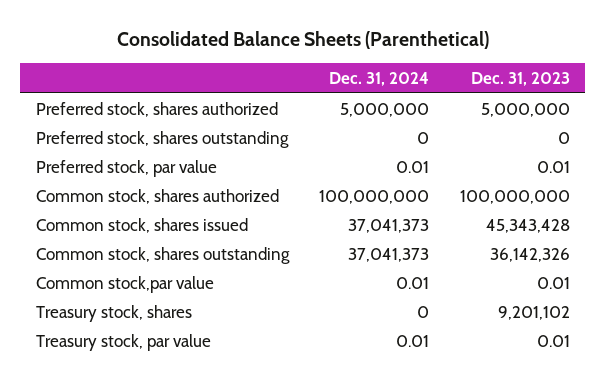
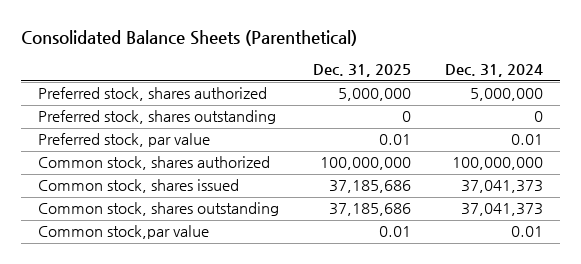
- | Dec. 31, 2024 | Dec. 31, 2023
+ | Dec. 31, 2025 | Dec. 31, 2024
- Treasury stock, shares | 0 | 9,201,102
- Treasury stock, par value | 0.01 | 0.01

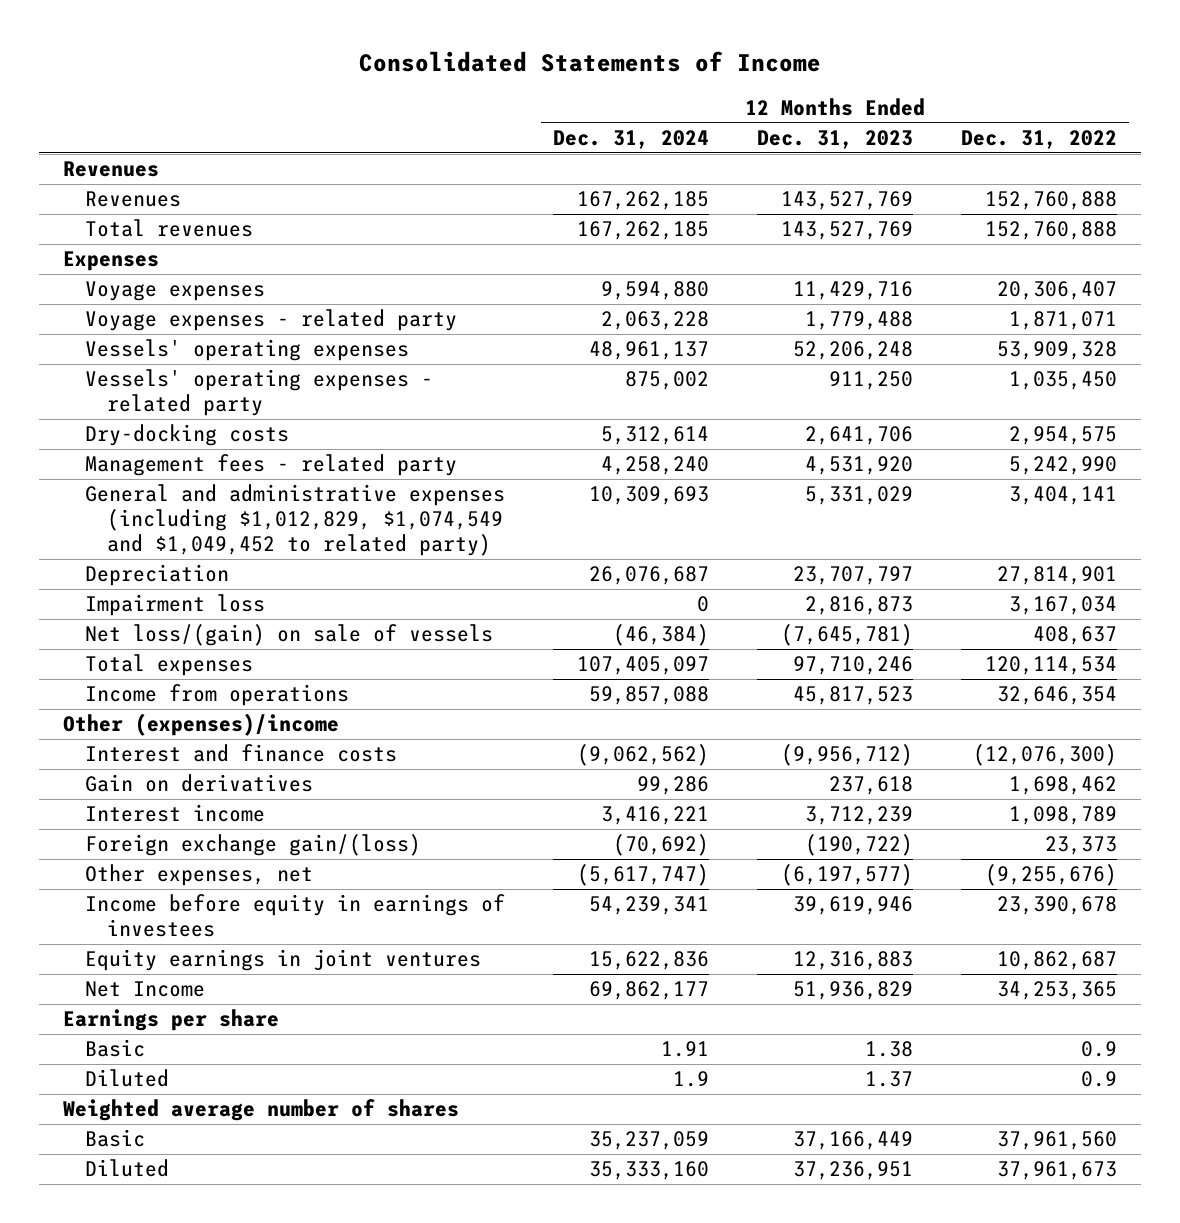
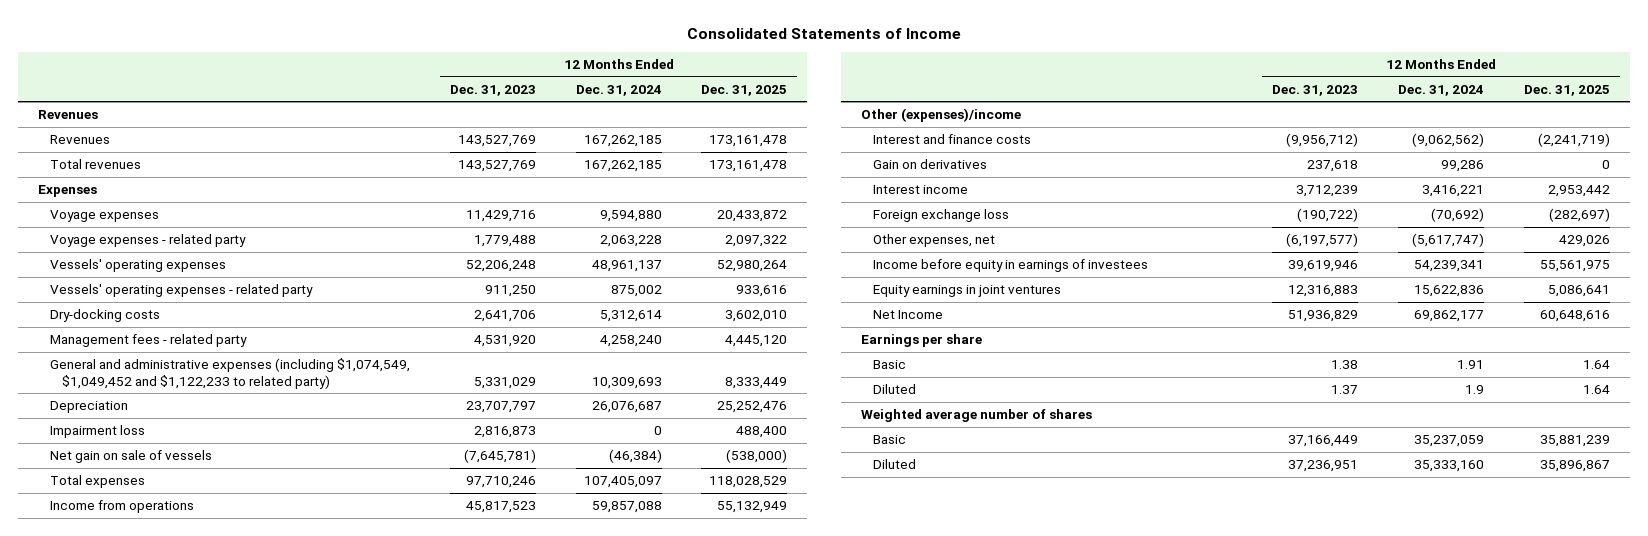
- | 12 Months Ended Dec. 31, 2024 | 12 Months Ended Dec. 31, 2023 | 12 Months Ended Dec. 31, 2022
+ | 12 Months Ended Dec. 31, 2023 | 12 Months Ended Dec. 31, 2024 | 12 Months Ended Dec. 31, 2025
- General and administrative expenses (including $1,012,829, $1,074,549 and $1,049,452 to related party) | 10,309,693 | 5,331,029 | 3,404,141
+ General and administrative expenses (including $1,074,549, $1,049,452 and $1,122,233 to related party) | 5,331,029 | 10,309,693 | 8,333,449
- Net loss/(gain) on sale of vessels | (46,384) | (7,645,781) | 408,637
+ Net gain on sale of vessels | (7,645,781) | (46,384) | (538,000)
- Foreign exchange gain/(loss) | (70,692) | (190,722) | 23,373
+ Foreign exchange loss | (190,722) | (70,692) | (282,697)

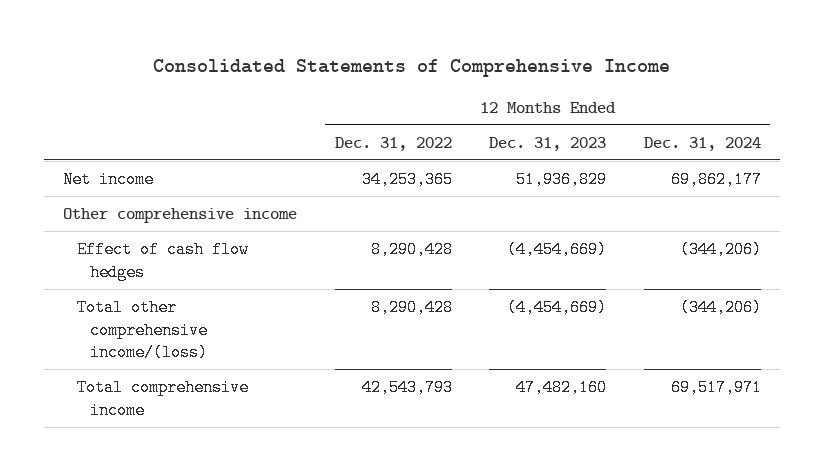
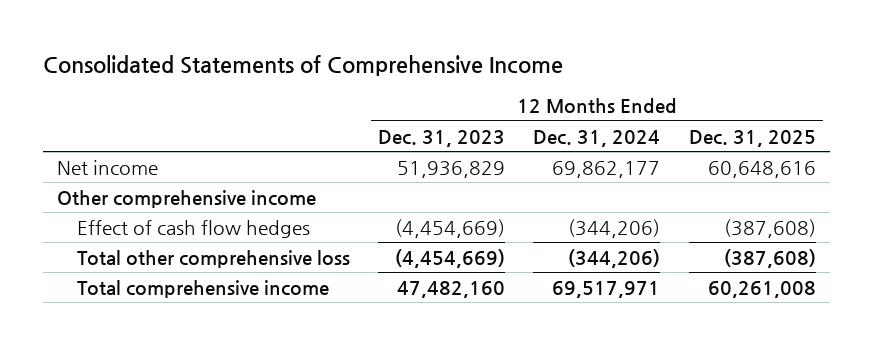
- | 12 Months Ended Dec. 31, 2022 | 12 Months Ended Dec. 31, 2023 | 12 Months Ended Dec. 31, 2024
+ | 12 Months Ended Dec. 31, 2023 | 12 Months Ended Dec. 31, 2024 | 12 Months Ended Dec. 31, 2025
- Total other comprehensive income/(loss) | 8,290,428 | (4,454,669) | (344,206)
+ Total other comprehensive loss | (4,454,669) | (344,206) | (387,608)

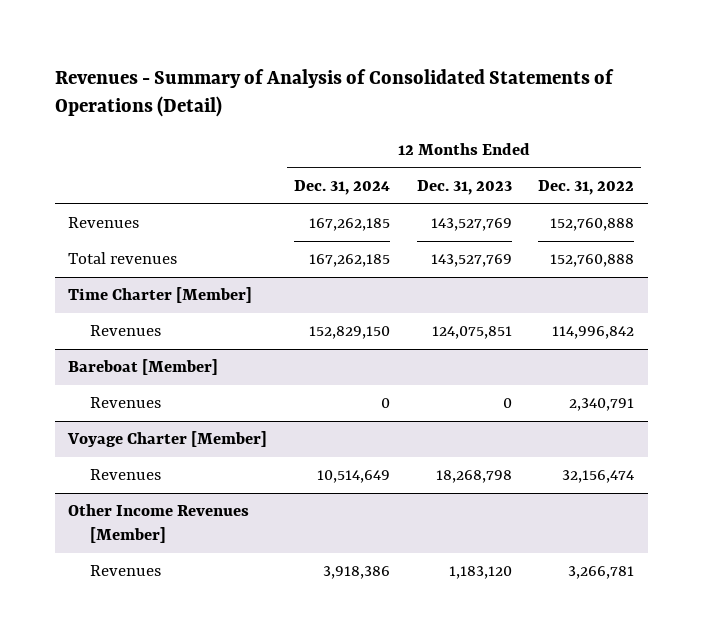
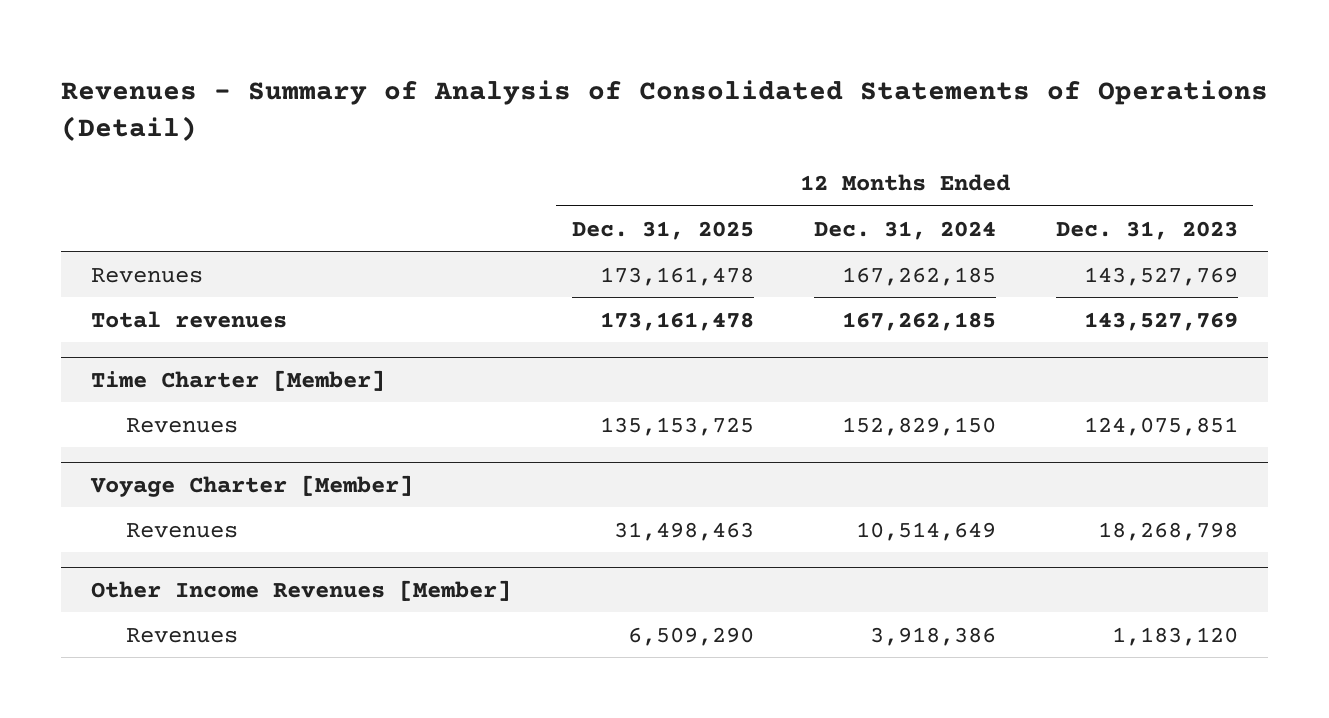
- | 12 Months Ended Dec. 31, 2024 | 12 Months Ended Dec. 31, 2023 | 12 Months Ended Dec. 31, 2022
+ | 12 Months Ended Dec. 31, 2025 | 12 Months Ended Dec. 31, 2024 | 12 Months Ended Dec. 31, 2023
- Bareboat [Member]
- Revenues | 0 | 0 | 2,340,791

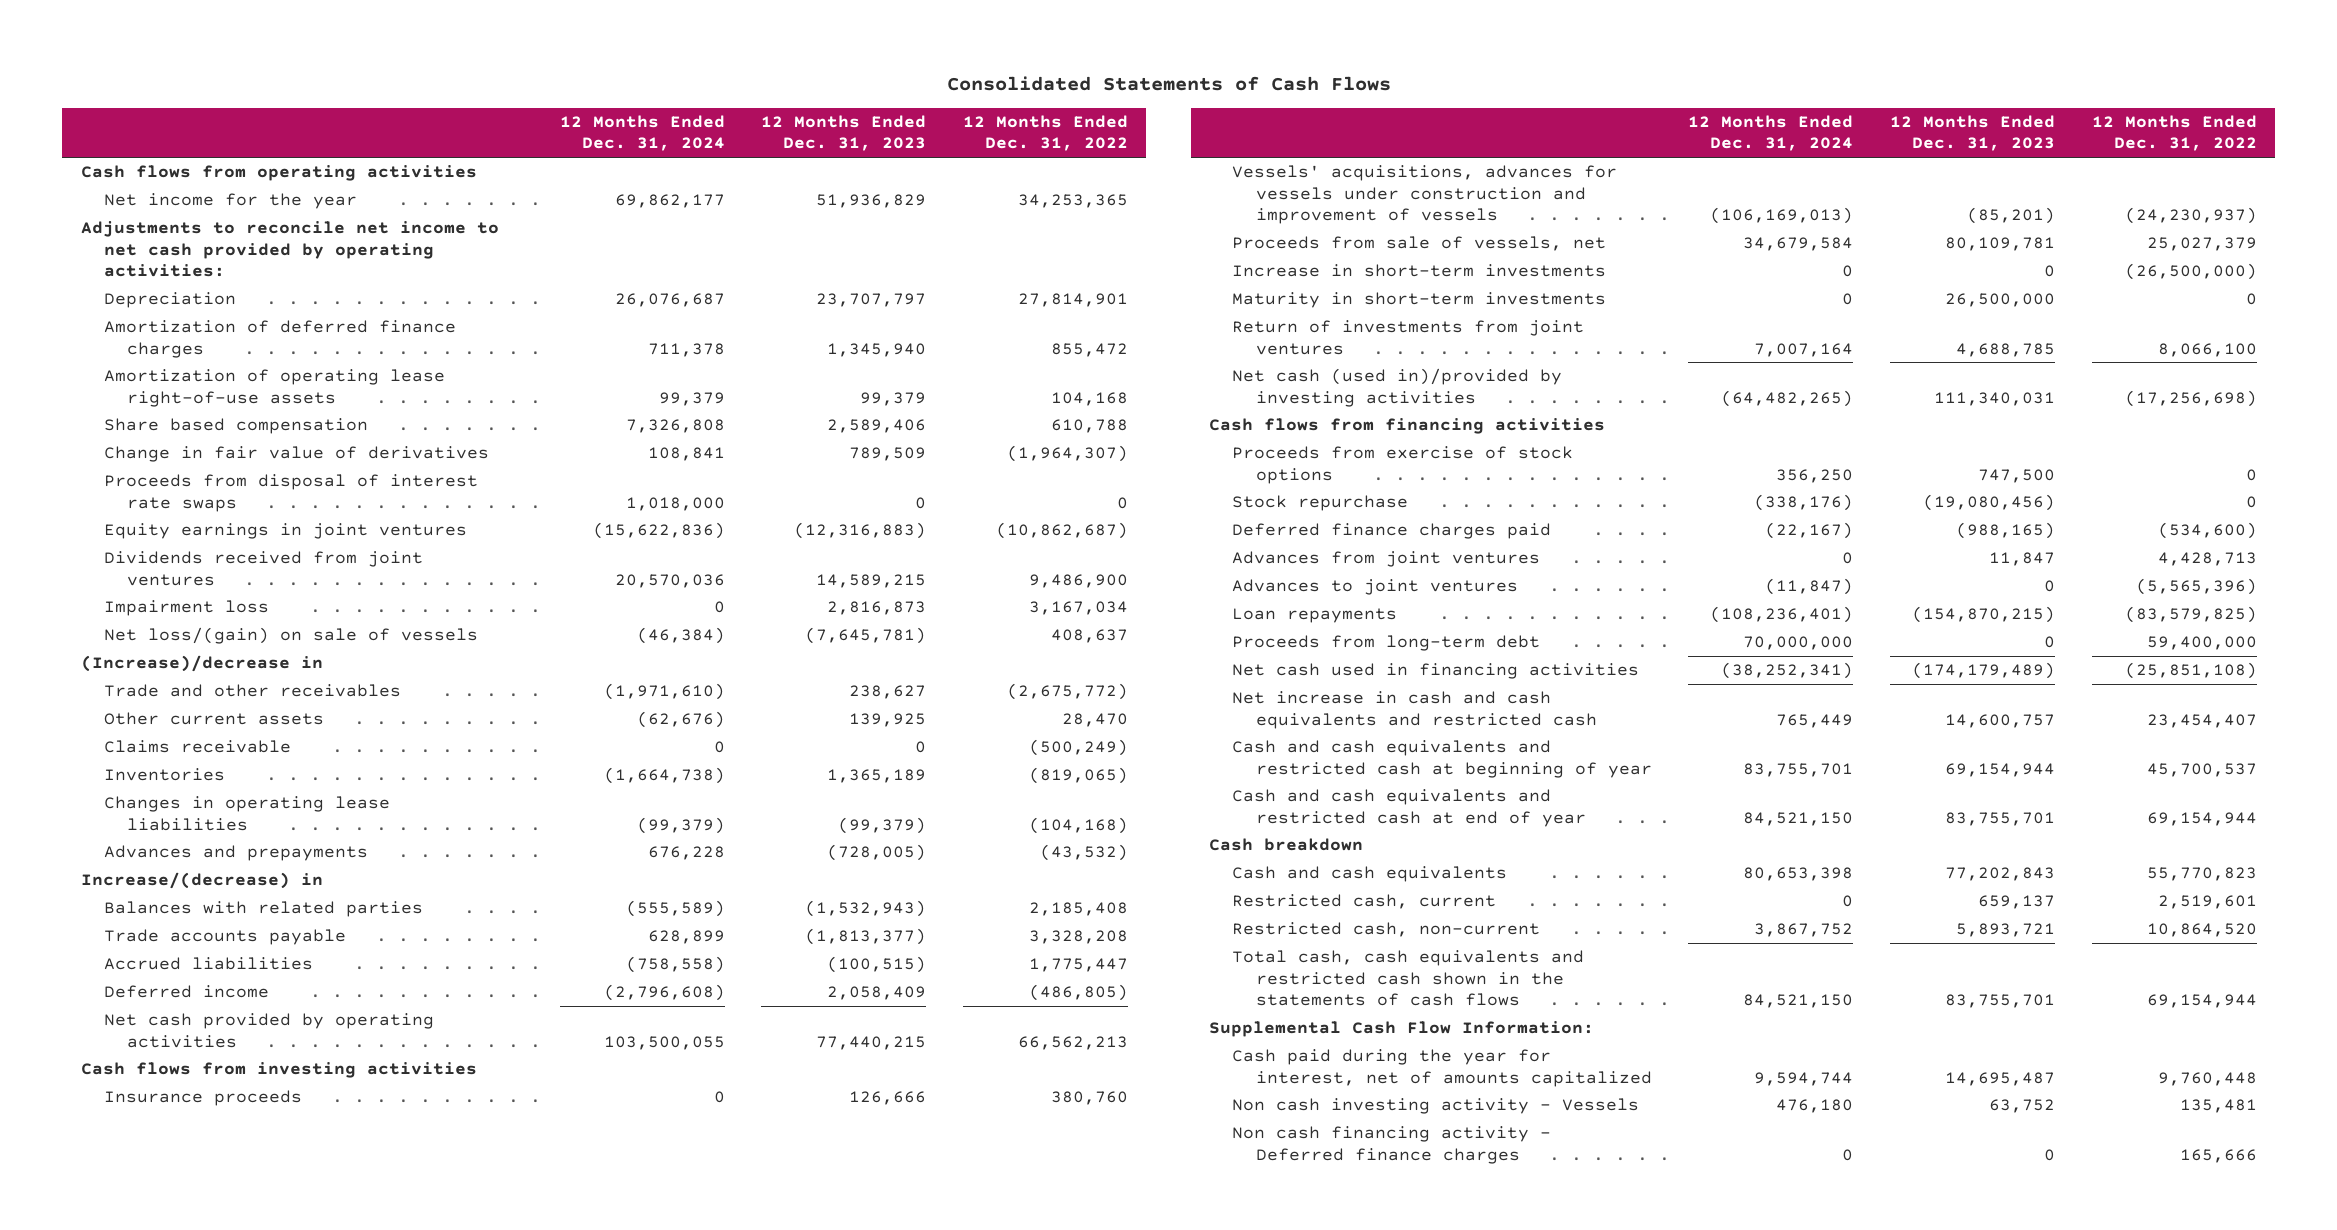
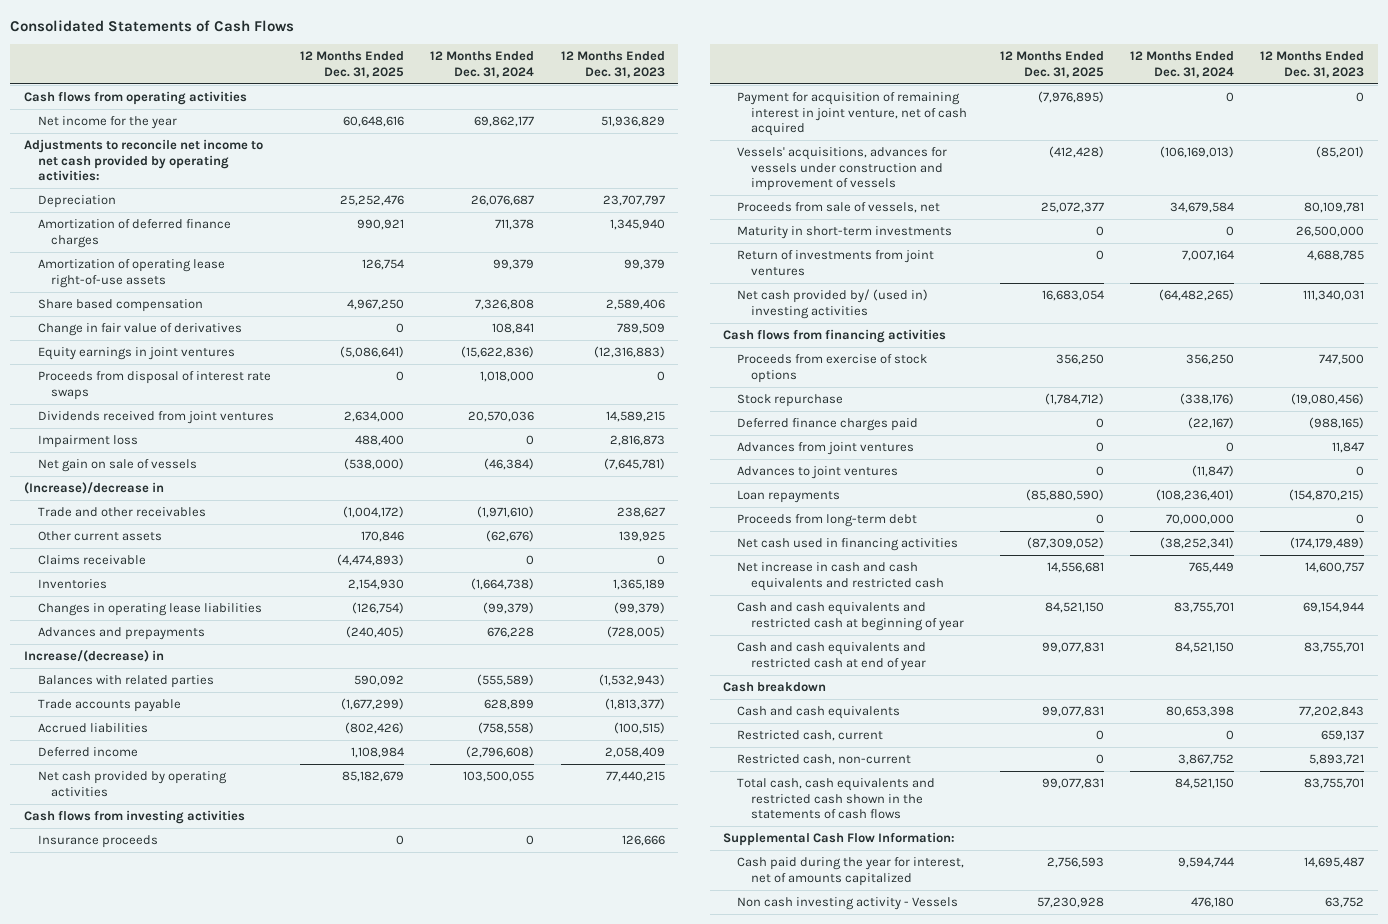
- | 12 Months Ended Dec. 31, 2024 | 12 Months Ended Dec. 31, 2023 | 12 Months Ended Dec. 31, 2022
+ | 12 Months Ended Dec. 31, 2025 | 12 Months Ended Dec. 31, 2024 | 12 Months Ended Dec. 31, 2023
moved down: Proceeds from disposal of interest rate swaps | 0 | 1,018,000 | 0
- Net loss/(gain) on sale of vessels | (46,384) | (7,645,781) | 408,637
+ Net gain on sale of vessels | (538,000) | (46,384) | (7,645,781)
+ Payment for acquisition of remaining interest in joint venture, net of cash acquired | (7,976,895) | 0 | 0
- Increase in short-term investments | 0 | 0 | (26,500,000)
- Net cash (used in)/provided by investing activities | (64,482,265) | 111,340,031 | (17,256,698)
+ Net cash provided by/ (used in) investing activities | 16,683,054 | (64,482,265) | 111,340,031
- Non cash financing activity - Deferred finance charges | 0 | 0 | 165,666

